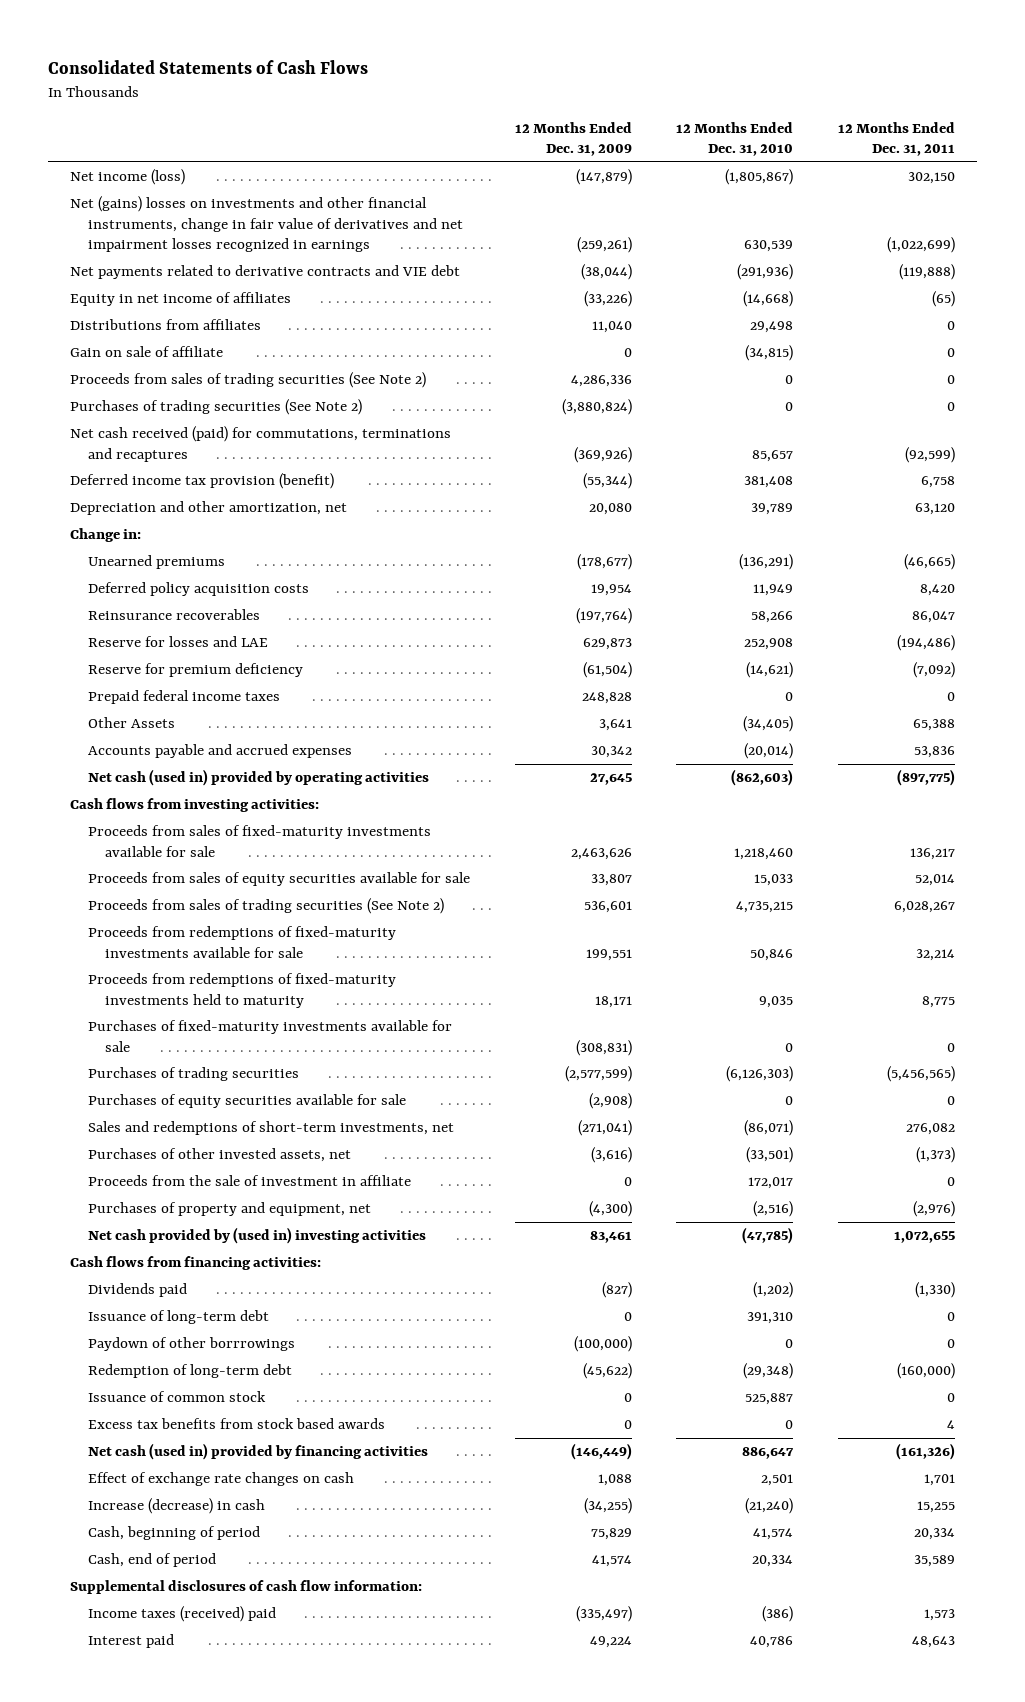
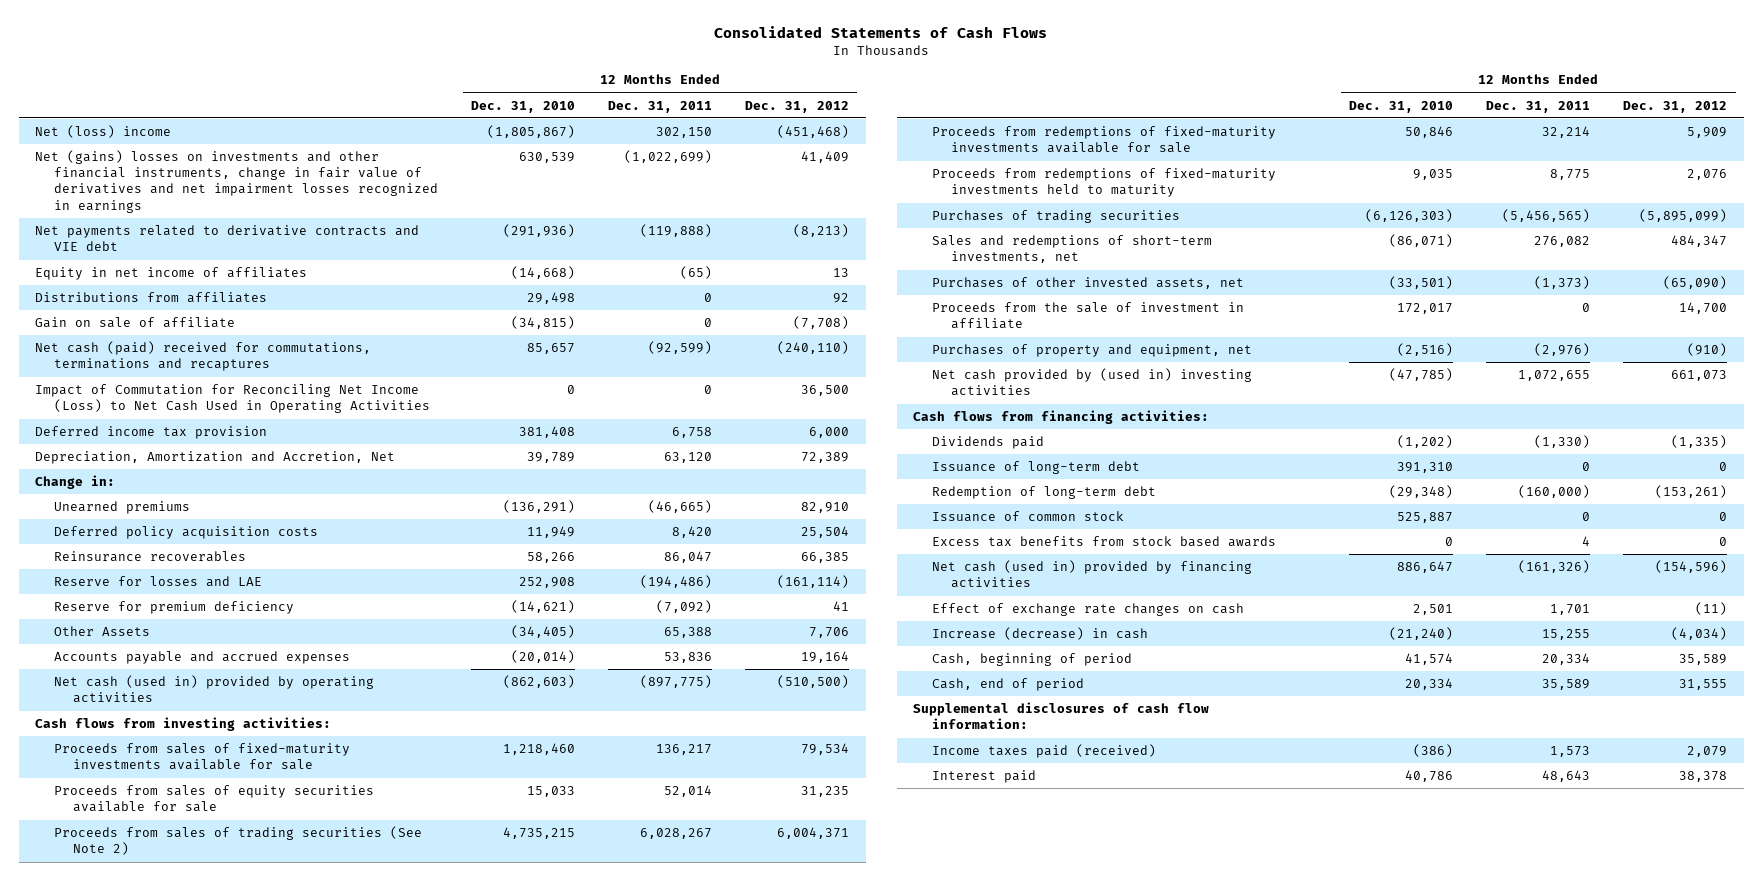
- | 12 Months Ended Dec. 31, 2009 | 12 Months Ended Dec. 31, 2010 | 12 Months Ended Dec. 31, 2011
+ | 12 Months Ended Dec. 31, 2010 | 12 Months Ended Dec. 31, 2011 | 12 Months Ended Dec. 31, 2012
- Net income (loss) | (147,879) | (1,805,867) | 302,150
+ Net (loss) income | (1,805,867) | 302,150 | (451,468)
- Proceeds from sales of trading securities (See Note 2) | 4,286,336 | 0 | 0
- Purchases of trading securities (See Note 2) | (3,880,824) | 0 | 0
- Net cash received (paid) for commutations, terminations and recaptures | (369,926) | 85,657 | (92,599)
- Deferred income tax provision (benefit) | (55,344) | 381,408 | 6,758
- Depreciation and other amortization, net | 20,080 | 39,789 | 63,120
+ Net cash (paid) received for commutations, terminations and recaptures | 85,657 | (92,599) | (240,110)
+ Impact of Commutation for Reconciling Net Income (Loss) to Net Cash Used in Operating Activities | 0 | 0 | 36,500
+ Deferred income tax provision | 381,408 | 6,758 | 6,000
+ Depreciation, Amortization and Accretion, Net | 39,789 | 63,120 | 72,389
- Prepaid federal income taxes | 248,828 | 0 | 0
- Purchases of fixed-maturity investments available for sale | (308,831) | 0 | 0
- Purchases of equity securities available for sale | (2,908) | 0 | 0
- Paydown of other borrrowings | (100,000) | 0 | 0
- Income taxes (received) paid | (335,497) | (386) | 1,573
+ Income taxes paid (received) | (386) | 1,573 | 2,079

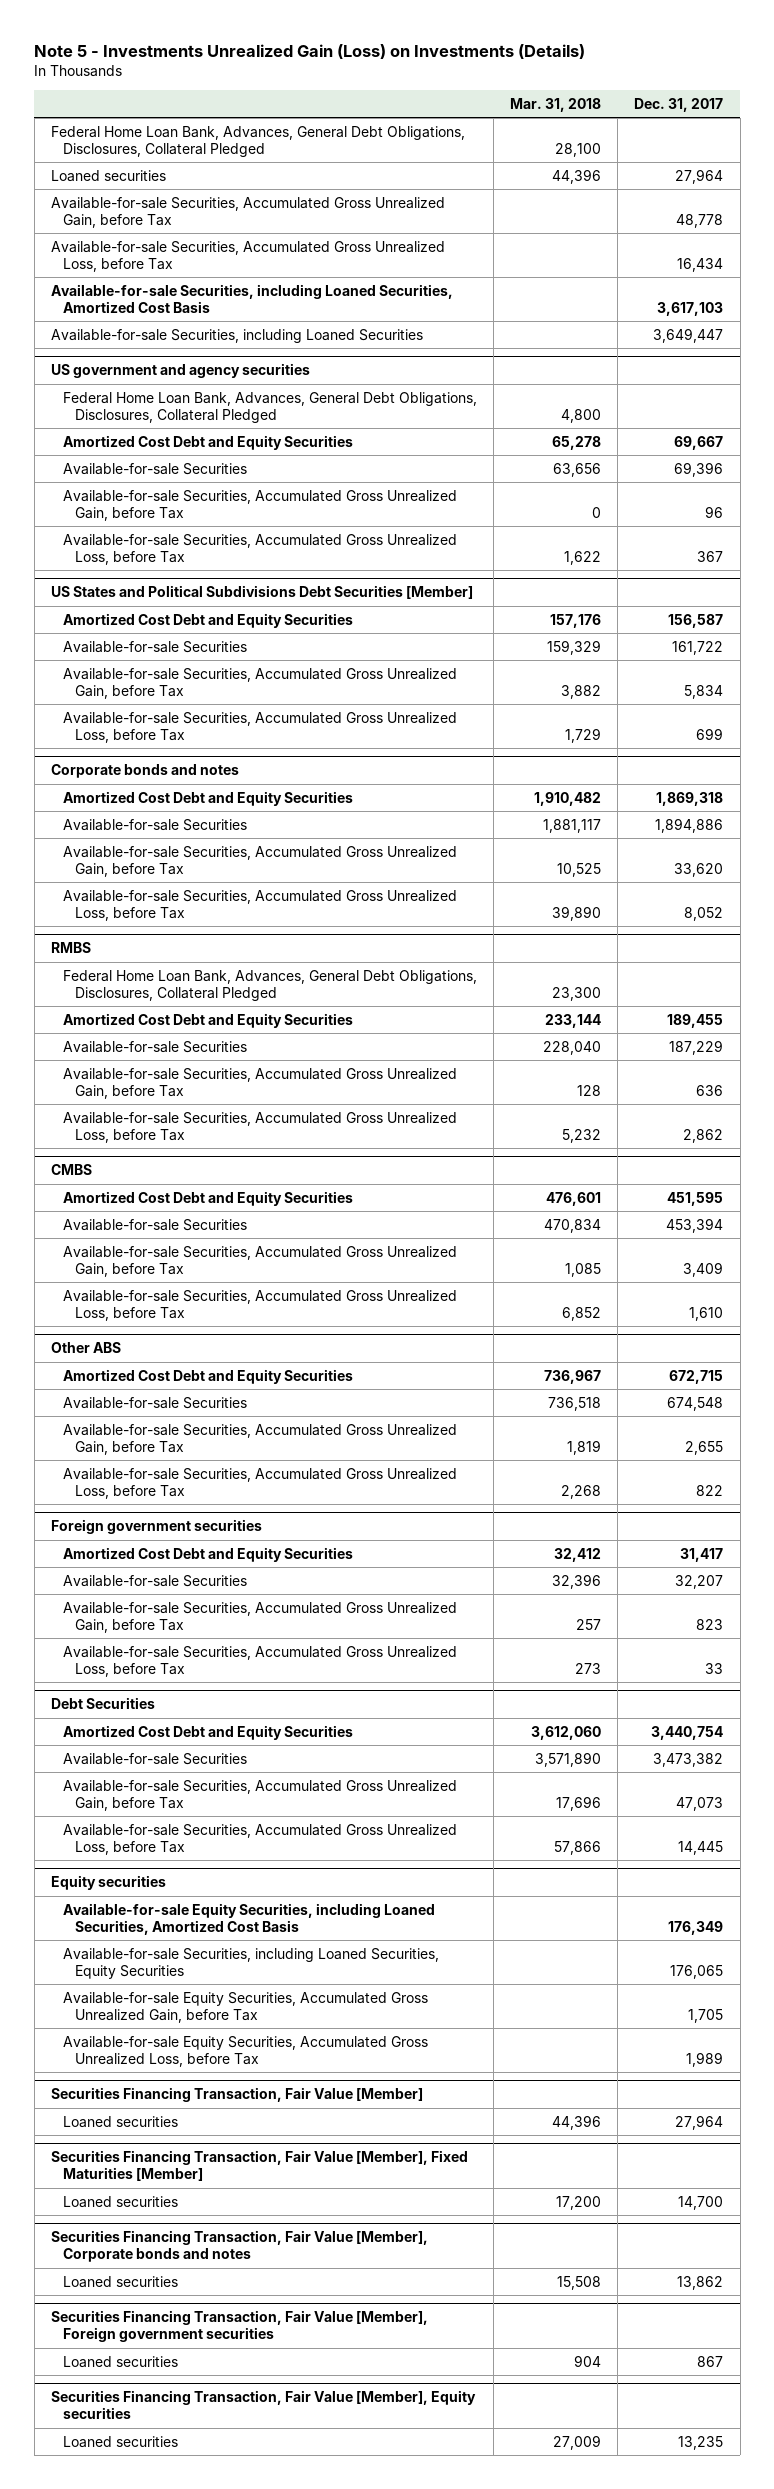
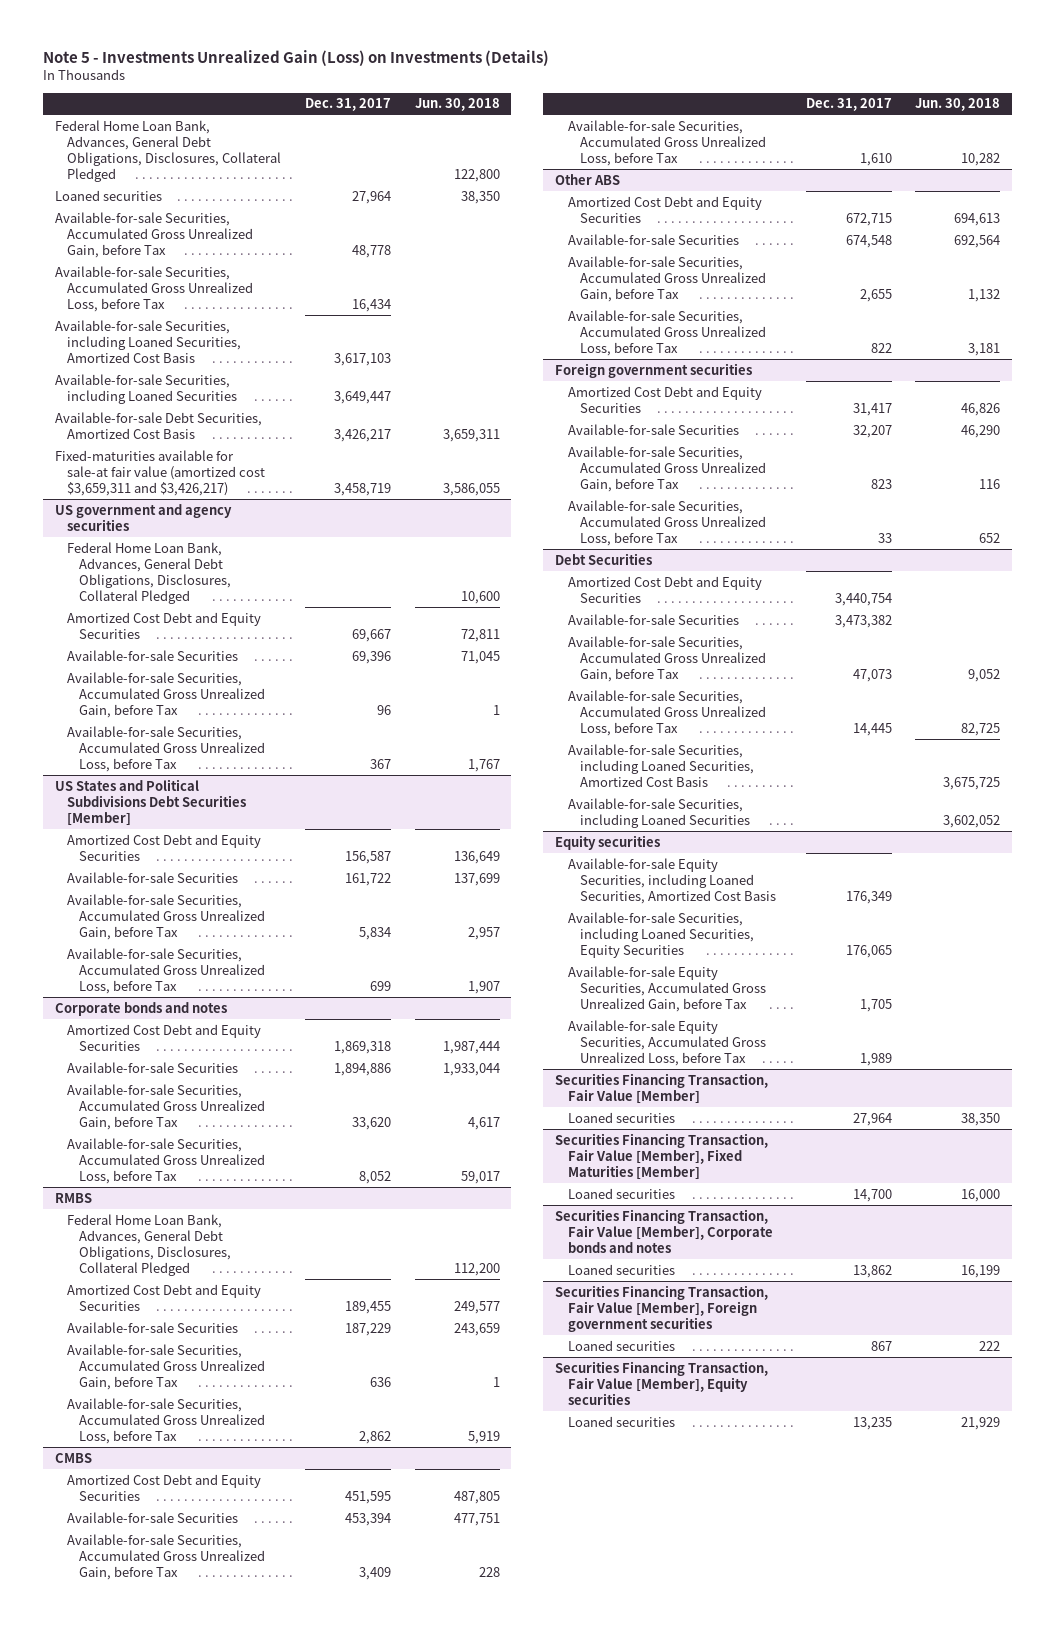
- | Mar. 31, 2018 | Dec. 31, 2017
+ | Dec. 31, 2017 | Jun. 30, 2018
+ Available-for-sale Debt Securities, Amortized Cost Basis | 3,426,217 | 3,659,311
+ Fixed-maturities available for sale-at fair value (amortized cost $3,659,311 and $3,426,217) | 3,458,719 | 3,586,055
@ Debt Securities
+ Available-for-sale Securities, including Loaned Securities, Amortized Cost Basis | | 3,675,725
+ Available-for-sale Securities, including Loaned Securities | | 3,602,052

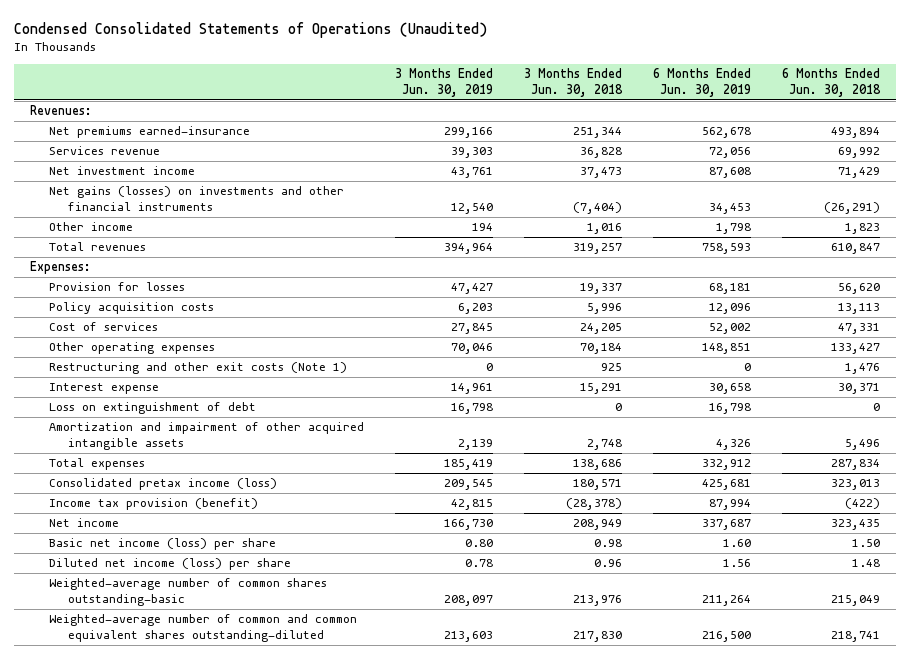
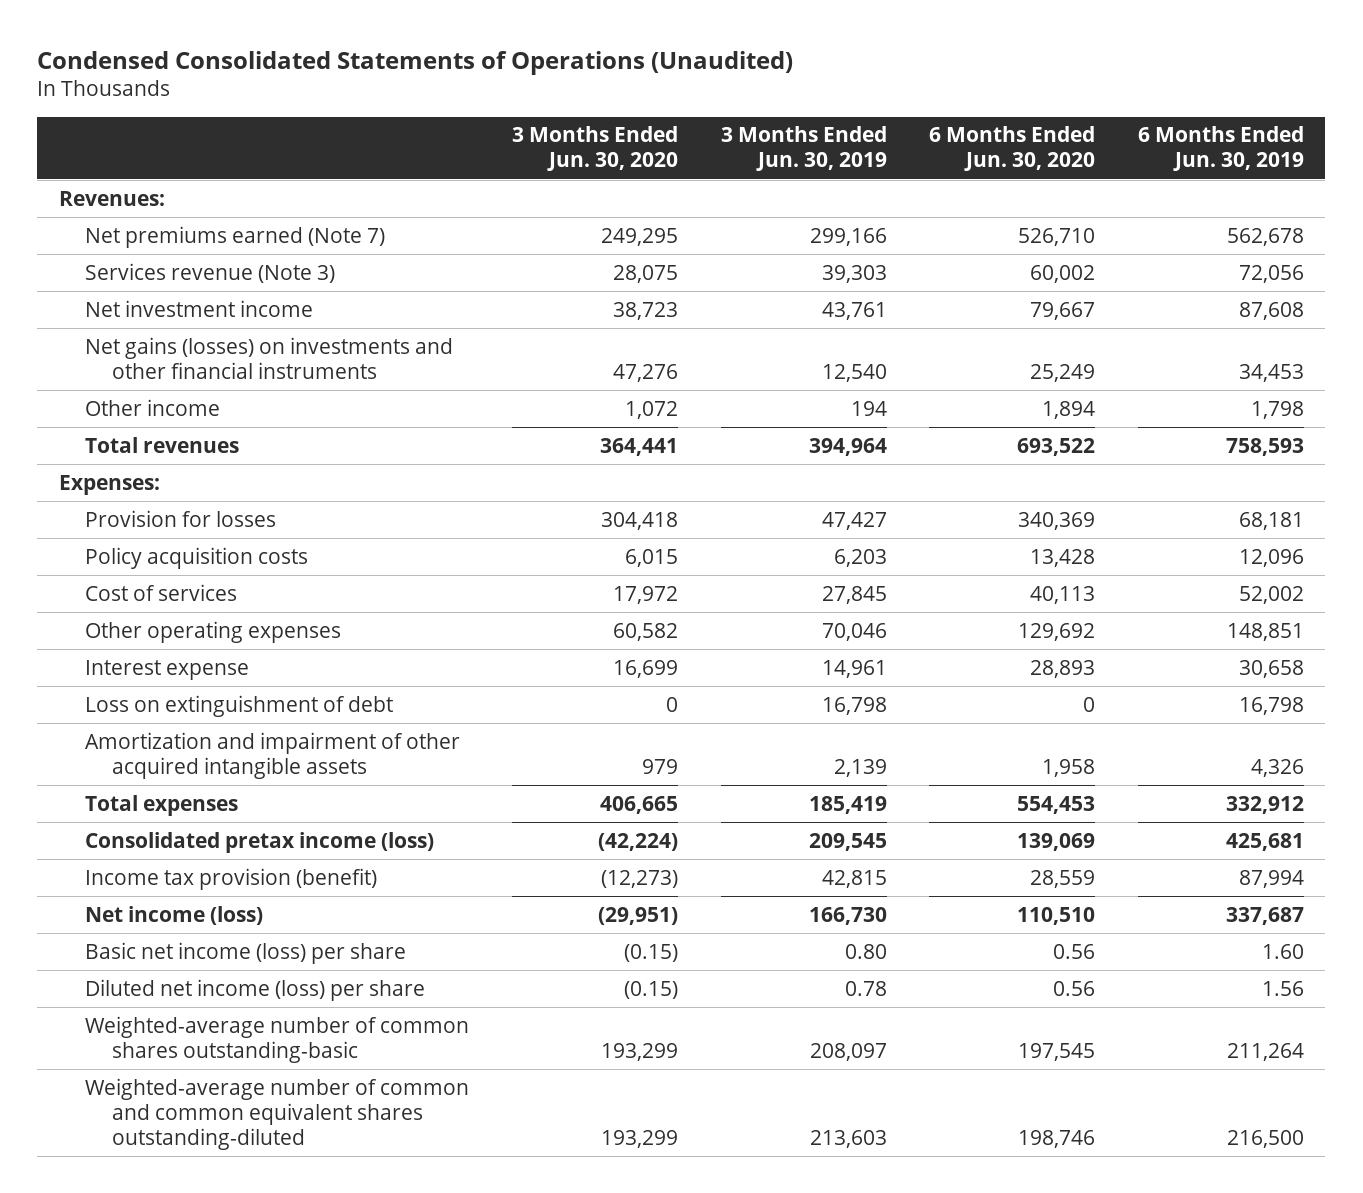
- | 3 Months Ended Jun. 30, 2019 | 3 Months Ended Jun. 30, 2018 | 6 Months Ended Jun. 30, 2019 | 6 Months Ended Jun. 30, 2018
+ | 3 Months Ended Jun. 30, 2020 | 3 Months Ended Jun. 30, 2019 | 6 Months Ended Jun. 30, 2020 | 6 Months Ended Jun. 30, 2019
- Net premiums earned-insurance | 299,166 | 251,344 | 562,678 | 493,894
- Services revenue | 39,303 | 36,828 | 72,056 | 69,992
+ Net premiums earned (Note 7) | 249,295 | 299,166 | 526,710 | 562,678
+ Services revenue (Note 3) | 28,075 | 39,303 | 60,002 | 72,056
- Restructuring and other exit costs (Note 1) | 0 | 925 | 0 | 1,476
- Net income | 166,730 | 208,949 | 337,687 | 323,435
+ Net income (loss) | (29,951) | 166,730 | 110,510 | 337,687

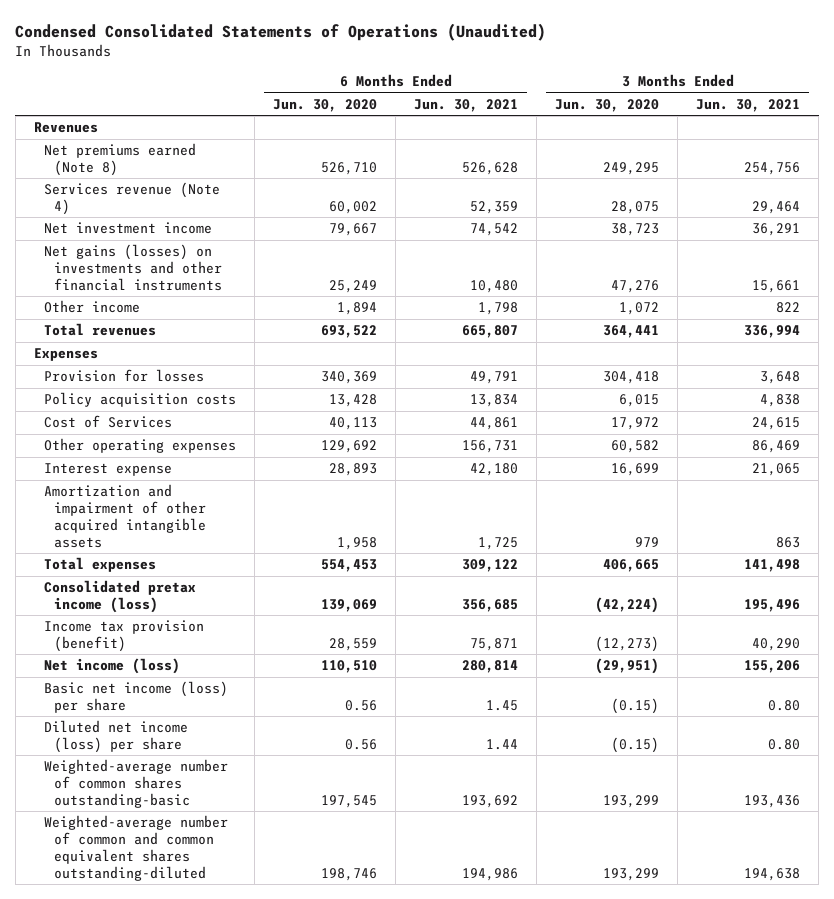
- | 3 Months Ended Jun. 30, 2020 | 3 Months Ended Jun. 30, 2019 | 6 Months Ended Jun. 30, 2020 | 6 Months Ended Jun. 30, 2019
+ | 6 Months Ended Jun. 30, 2020 | 6 Months Ended Jun. 30, 2021 | 3 Months Ended Jun. 30, 2020 | 3 Months Ended Jun. 30, 2021
- Revenues:
- Net premiums earned (Note 7) | 249,295 | 299,166 | 526,710 | 562,678
- Services revenue (Note 3) | 28,075 | 39,303 | 60,002 | 72,056
+ Revenues
+ Net premiums earned (Note 8) | 526,710 | 526,628 | 249,295 | 254,756
+ Services revenue (Note 4) | 60,002 | 52,359 | 28,075 | 29,464
- Expenses:
+ Expenses
- Cost of services | 17,972 | 27,845 | 40,113 | 52,002
+ Cost of Services | 40,113 | 44,861 | 17,972 | 24,615
- Loss on extinguishment of debt | 0 | 16,798 | 0 | 16,798

